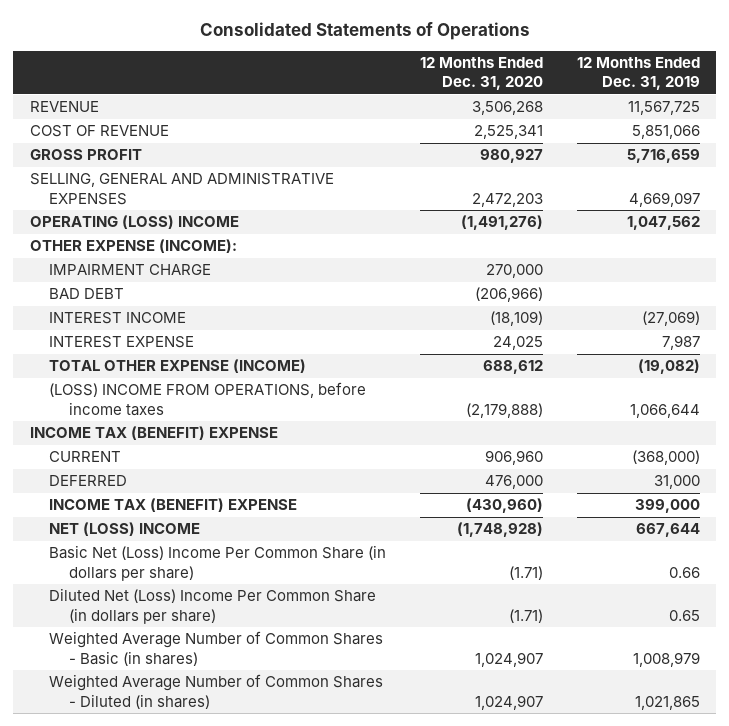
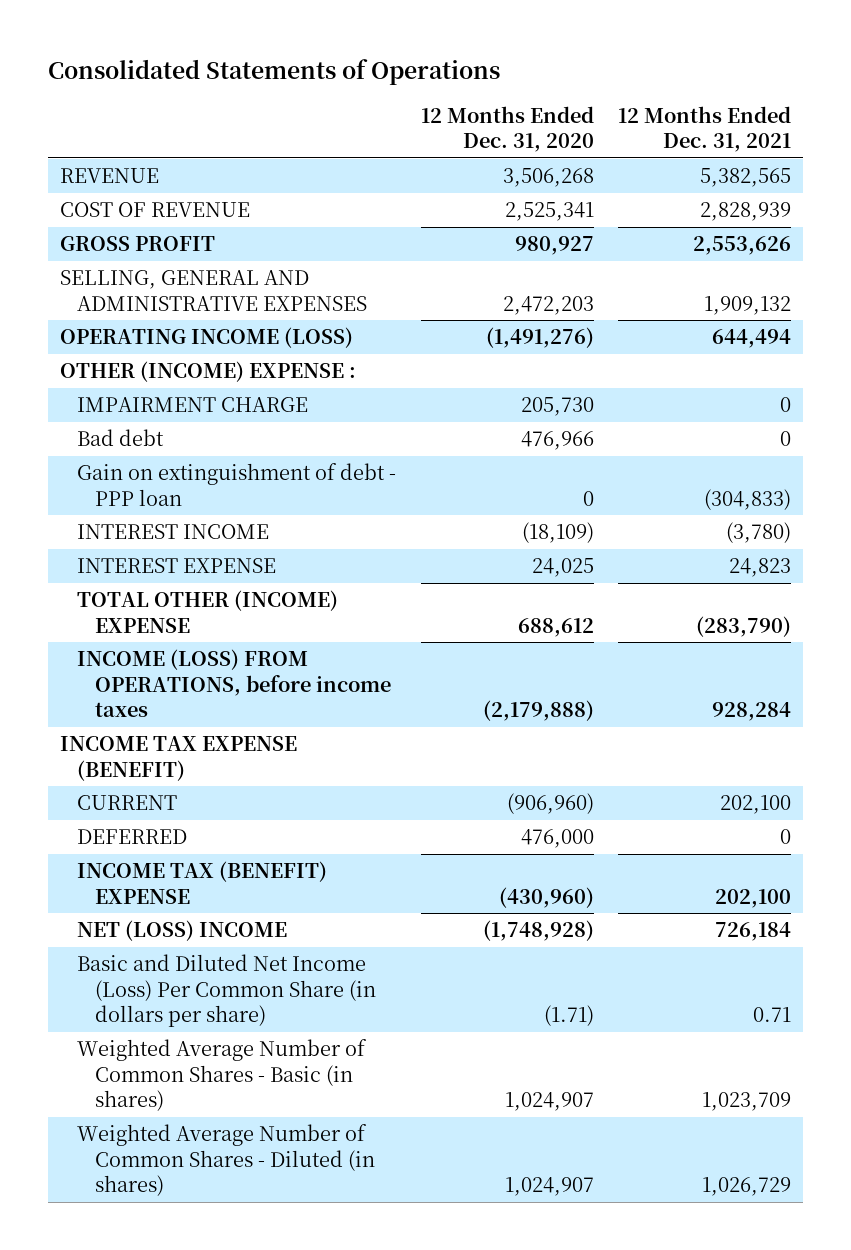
- | 12 Months Ended Dec. 31, 2020 | 12 Months Ended Dec. 31, 2019
+ | 12 Months Ended Dec. 31, 2020 | 12 Months Ended Dec. 31, 2021
- OPERATING (LOSS) INCOME | (1,491,276) | 1,047,562
- OTHER EXPENSE (INCOME):
- IMPAIRMENT CHARGE | 270,000 |
- BAD DEBT | (206,966) |
+ OPERATING INCOME (LOSS) | (1,491,276) | 644,494
+ OTHER (INCOME) EXPENSE :
+ IMPAIRMENT CHARGE | 205,730 | 0
+ Bad debt | 476,966 | 0
+ Gain on extinguishment of debt - PPP loan | 0 | (304,833)
- TOTAL OTHER EXPENSE (INCOME) | 688,612 | (19,082)
- (LOSS) INCOME FROM OPERATIONS, before income taxes | (2,179,888) | 1,066,644
- INCOME TAX (BENEFIT) EXPENSE
- CURRENT | 906,960 | (368,000)
+ TOTAL OTHER (INCOME) EXPENSE | 688,612 | (283,790)
+ INCOME (LOSS) FROM OPERATIONS, before income taxes | (2,179,888) | 928,284
+ INCOME TAX EXPENSE (BENEFIT)
+ CURRENT | (906,960) | 202,100
- Basic Net (Loss) Income Per Common Share (in dollars per share) | (1.71) | 0.66
- Diluted Net (Loss) Income Per Common Share (in dollars per share) | (1.71) | 0.65
+ Basic and Diluted Net Income (Loss) Per Common Share (in dollars per share) | (1.71) | 0.71

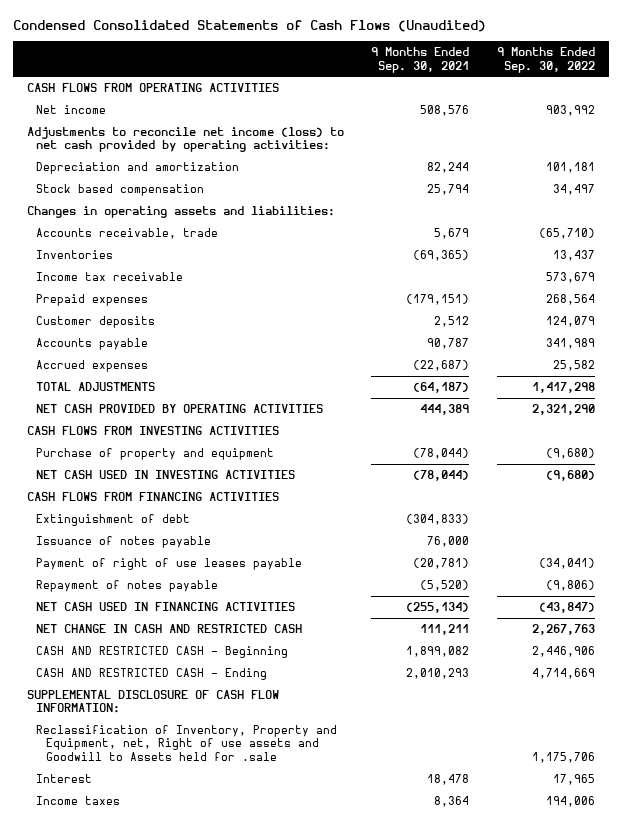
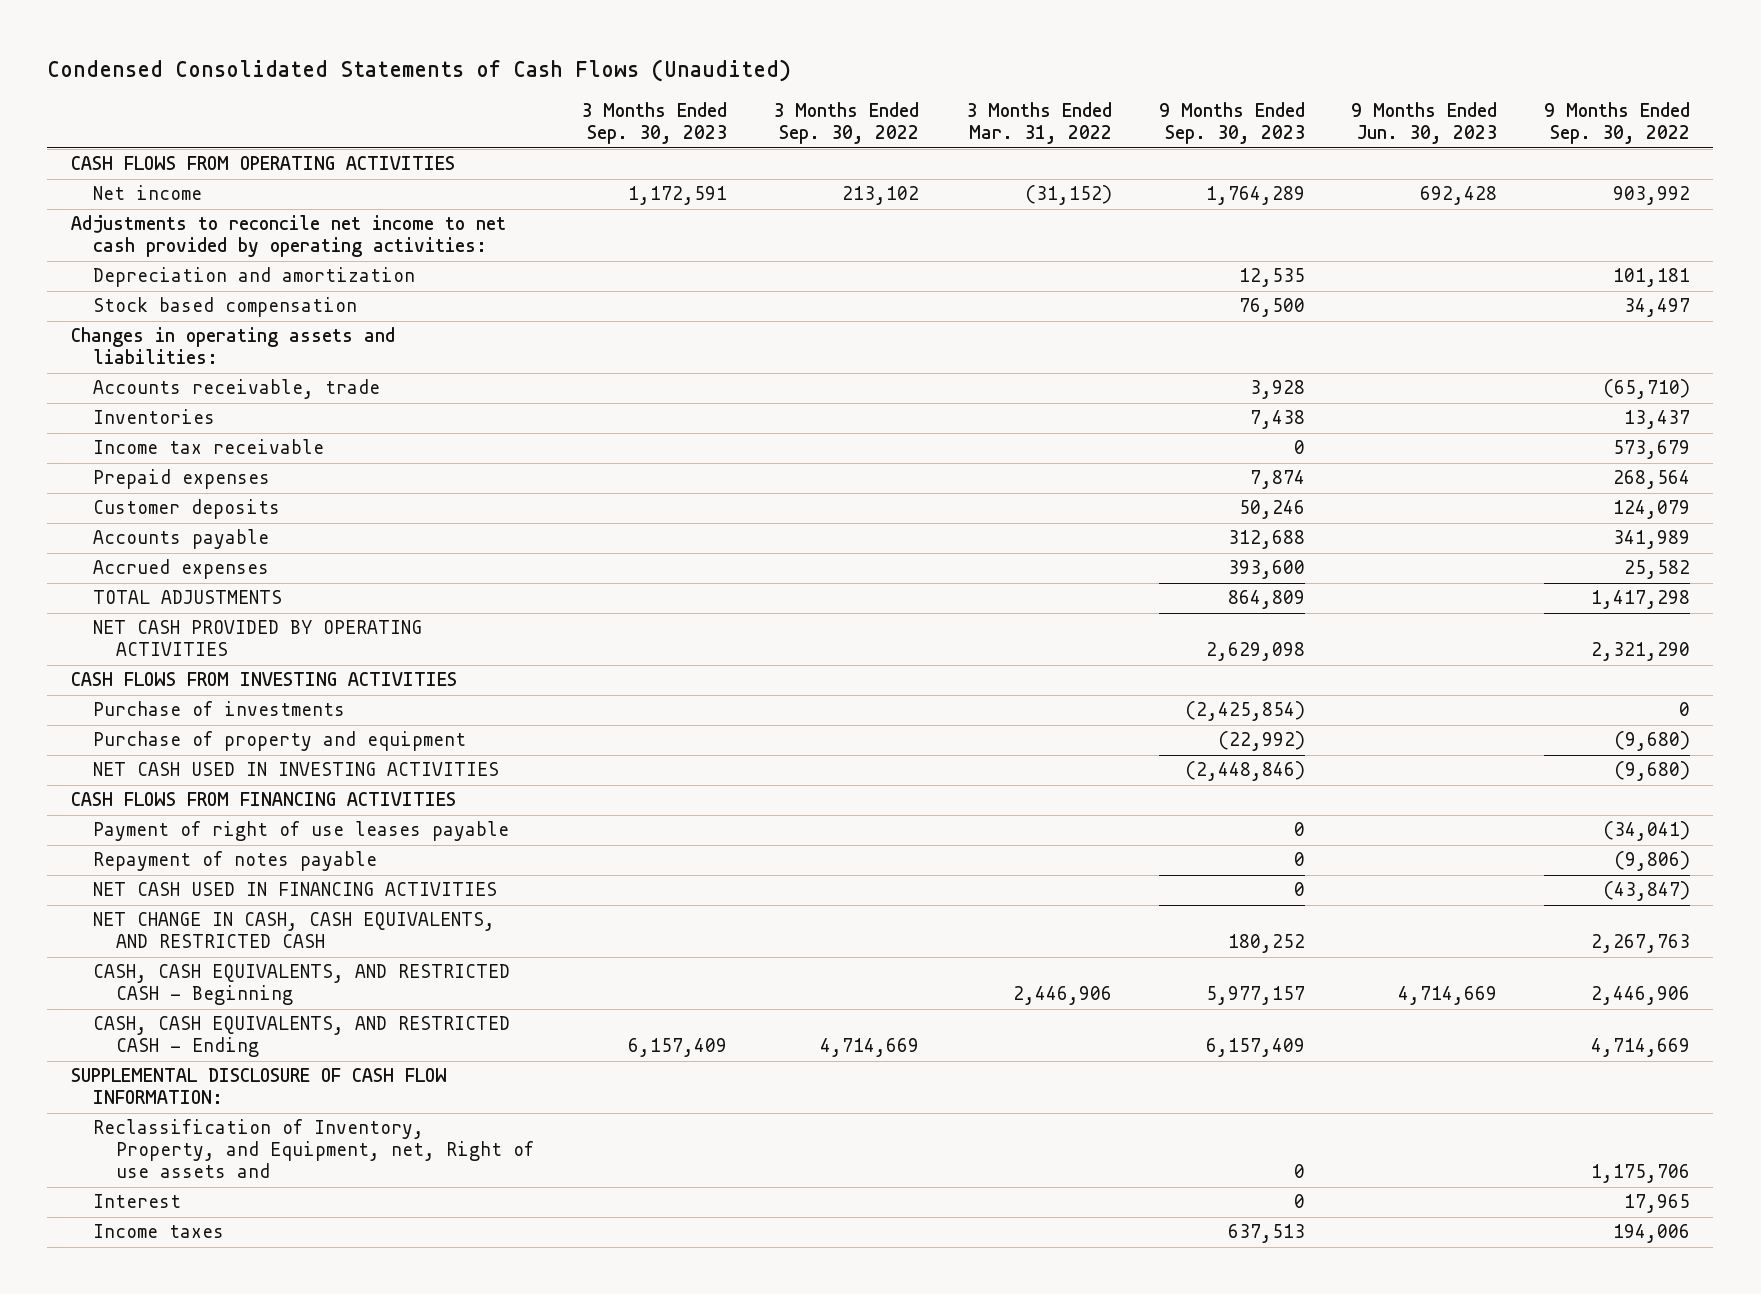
- | 9 Months Ended Sep. 30, 2021 | 9 Months Ended Sep. 30, 2022
+ | 3 Months Ended Sep. 30, 2023 | 3 Months Ended Sep. 30, 2022 | 3 Months Ended Mar. 31, 2022 | 9 Months Ended Sep. 30, 2023 | 9 Months Ended Jun. 30, 2023 | 9 Months Ended Sep. 30, 2022
- Adjustments to reconcile net income (loss) to net cash provided by operating activities:
+ Adjustments to reconcile net income to net cash provided by operating activities:
+ Purchase of investments | | | | (2,425,854) | | 0
- Extinguishment of debt | (304,833) |
- Issuance of notes payable | 76,000 |
- NET CHANGE IN CASH AND RESTRICTED CASH | 111,211 | 2,267,763
- CASH AND RESTRICTED CASH - Beginning | 1,899,082 | 2,446,906
- CASH AND RESTRICTED CASH - Ending | 2,010,293 | 4,714,669
+ NET CHANGE IN CASH, CASH EQUIVALENTS, AND RESTRICTED CASH | | | | 180,252 | | 2,267,763
+ CASH, CASH EQUIVALENTS, AND RESTRICTED CASH - Beginning | | | 2,446,906 | 5,977,157 | 4,714,669 | 2,446,906
+ CASH, CASH EQUIVALENTS, AND RESTRICTED CASH - Ending | 6,157,409 | 4,714,669 | | 6,157,409 | | 4,714,669
- Reclassification of Inventory, Property and Equipment, net, Right of use assets and Goodwill to Assets held for .sale | | 1,175,706
+ Reclassification of Inventory, Property, and Equipment, net, Right of use assets and | | | | 0 | | 1,175,706

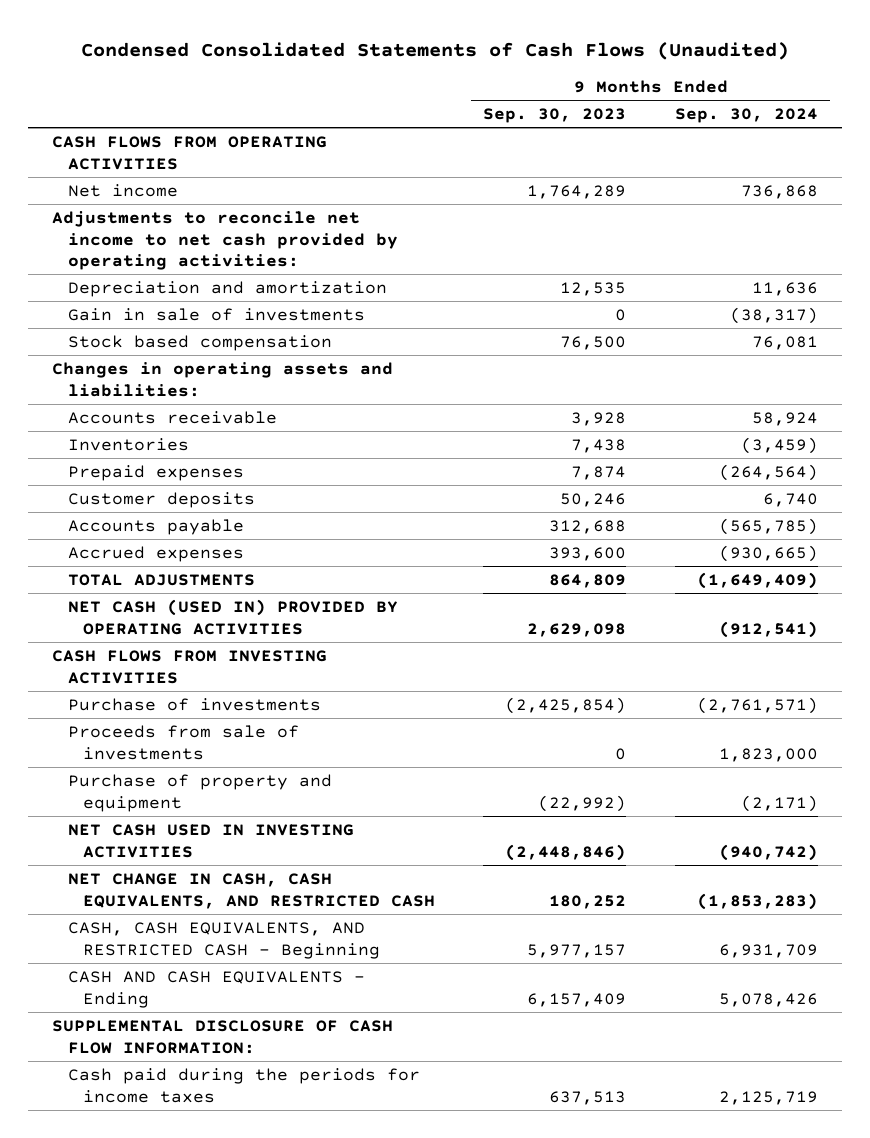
- | 3 Months Ended Sep. 30, 2023 | 3 Months Ended Sep. 30, 2022 | 3 Months Ended Mar. 31, 2022 | 9 Months Ended Sep. 30, 2023 | 9 Months Ended Jun. 30, 2023 | 9 Months Ended Sep. 30, 2022
+ | 9 Months Ended Sep. 30, 2023 | 9 Months Ended Sep. 30, 2024
+ Gain in sale of investments | 0 | (38,317)
- Accounts receivable, trade | | | | 3,928 | | (65,710)
+ Accounts receivable | 3,928 | 58,924
- Income tax receivable | | | | 0 | | 573,679
- NET CASH PROVIDED BY OPERATING ACTIVITIES | | | | 2,629,098 | | 2,321,290
+ NET CASH (USED IN) PROVIDED BY OPERATING ACTIVITIES | 2,629,098 | (912,541)
+ Proceeds from sale of investments | 0 | 1,823,000
- CASH FLOWS FROM FINANCING ACTIVITIES
- Payment of right of use leases payable | | | | 0 | | (34,041)
- Repayment of notes payable | | | | 0 | | (9,806)
- NET CASH USED IN FINANCING ACTIVITIES | | | | 0 | | (43,847)
- CASH, CASH EQUIVALENTS, AND RESTRICTED CASH - Ending | 6,157,409 | 4,714,669 | | 6,157,409 | | 4,714,669
+ CASH AND CASH EQUIVALENTS - Ending | 6,157,409 | 5,078,426
- Reclassification of Inventory, Property, and Equipment, net, Right of use assets and | | | | 0 | | 1,175,706
- Interest | | | | 0 | | 17,965
- Income taxes | | | | 637,513 | | 194,006
+ Cash paid during the periods for income taxes | 637,513 | 2,125,719

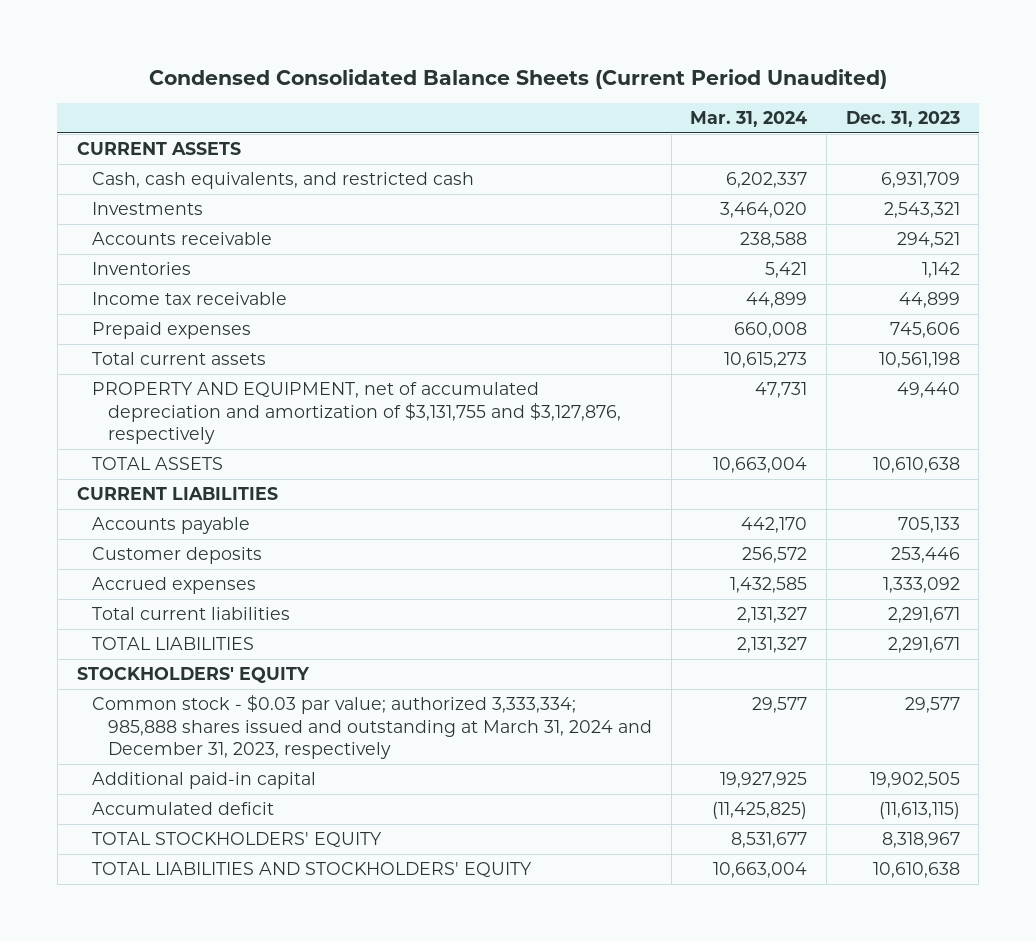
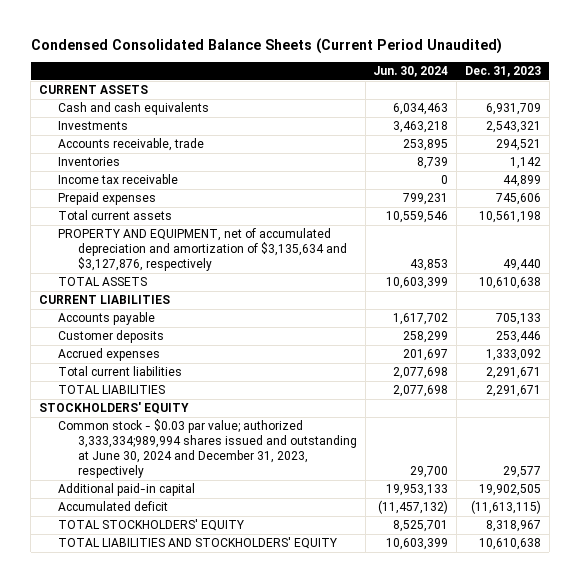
- | Mar. 31, 2024 | Dec. 31, 2023
+ | Jun. 30, 2024 | Dec. 31, 2023
- Cash, cash equivalents, and restricted cash | 6,202,337 | 6,931,709
+ Cash and cash equivalents | 6,034,463 | 6,931,709
- Accounts receivable | 238,588 | 294,521
+ Accounts receivable, trade | 253,895 | 294,521
- PROPERTY AND EQUIPMENT, net of accumulated depreciation and amortization of $3,131,755 and $3,127,876, respectively | 47,731 | 49,440
+ PROPERTY AND EQUIPMENT, net of accumulated depreciation and amortization of $3,135,634 and $3,127,876, respectively | 43,853 | 49,440
- Common stock - $0.03 par value; authorized 3,333,334; 985,888 shares issued and outstanding at March 31, 2024 and December 31, 2023, respectively | 29,577 | 29,577
+ Common stock - $0.03 par value; authorized 3,333,334;989,994 shares issued and outstanding at June 30, 2024 and December 31, 2023, respectively | 29,700 | 29,577

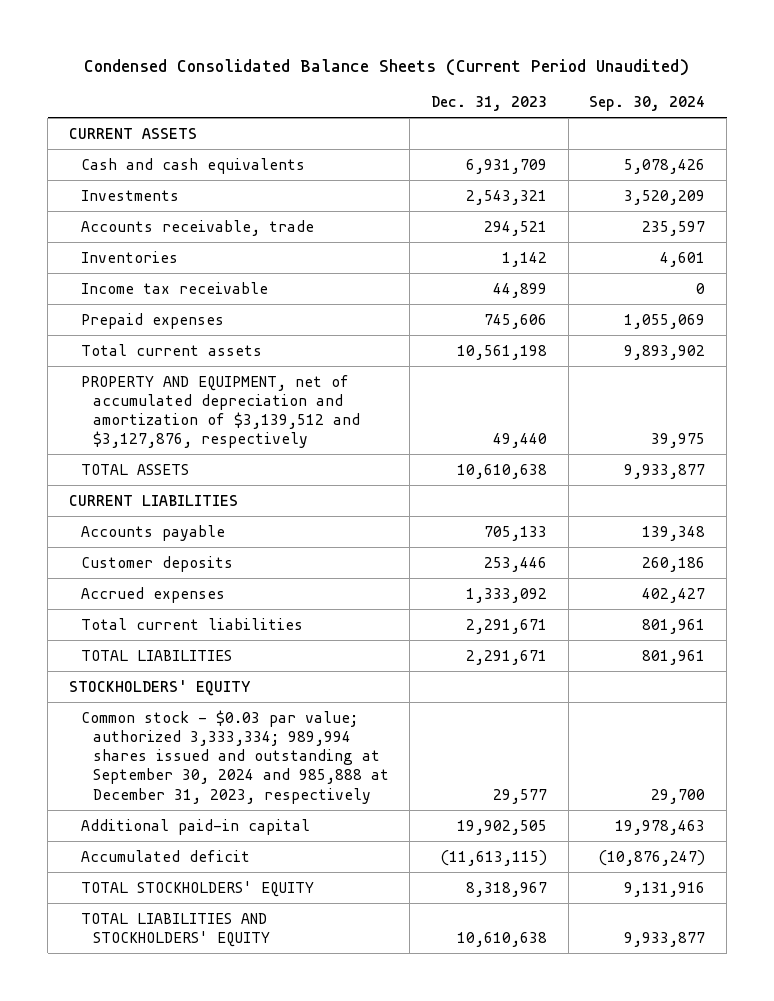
- | Jun. 30, 2024 | Dec. 31, 2023
+ | Dec. 31, 2023 | Sep. 30, 2024
- PROPERTY AND EQUIPMENT, net of accumulated depreciation and amortization of $3,135,634 and $3,127,876, respectively | 43,853 | 49,440
+ PROPERTY AND EQUIPMENT, net of accumulated depreciation and amortization of $3,139,512 and $3,127,876, respectively | 49,440 | 39,975
- Common stock - $0.03 par value; authorized 3,333,334;989,994 shares issued and outstanding at June 30, 2024 and December 31, 2023, respectively | 29,700 | 29,577
+ Common stock - $0.03 par value; authorized 3,333,334; 989,994 shares issued and outstanding at September 30, 2024 and 985,888 at December 31, 2023, respectively | 29,577 | 29,700

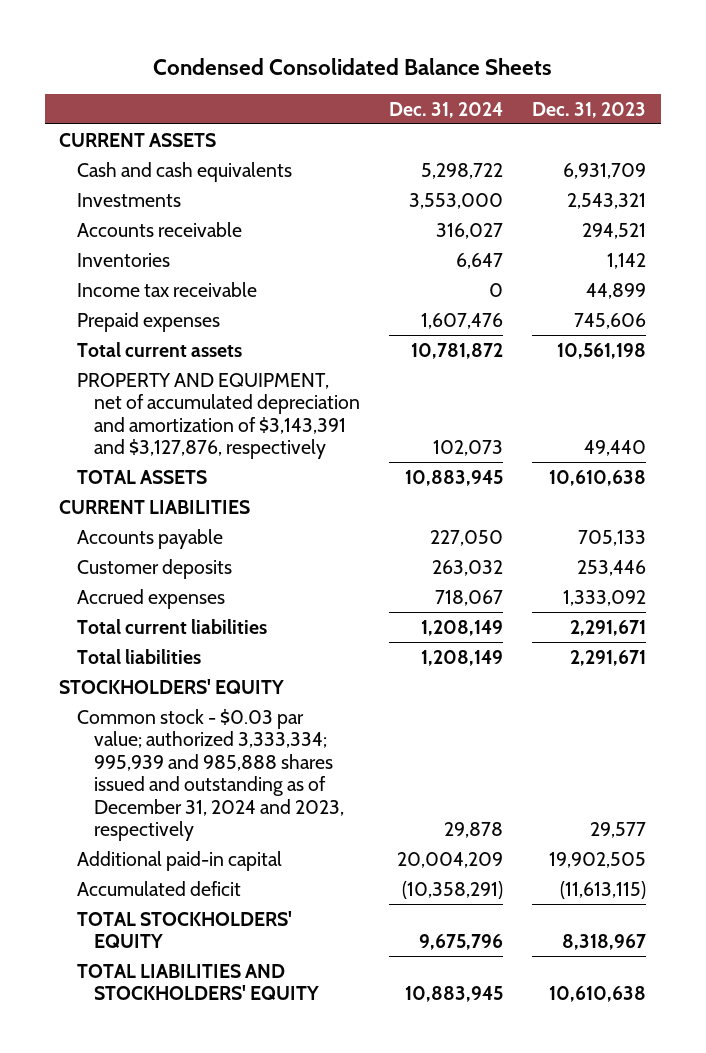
- Condensed Consolidated Balance Sheets (Current Period Unaudited)
+ Condensed Consolidated Balance Sheets
- | Dec. 31, 2023 | Sep. 30, 2024
+ | Dec. 31, 2024 | Dec. 31, 2023
- Accounts receivable, trade | 294,521 | 235,597
+ Accounts receivable | 316,027 | 294,521
- PROPERTY AND EQUIPMENT, net of accumulated depreciation and amortization of $3,139,512 and $3,127,876, respectively | 49,440 | 39,975
+ PROPERTY AND EQUIPMENT, net of accumulated depreciation and amortization of $3,143,391 and $3,127,876, respectively | 102,073 | 49,440
- TOTAL LIABILITIES | 2,291,671 | 801,961
+ Total liabilities | 1,208,149 | 2,291,671
- Common stock - $0.03 par value; authorized 3,333,334; 989,994 shares issued and outstanding at September 30, 2024 and 985,888 at December 31, 2023, respectively | 29,577 | 29,700
+ Common stock - $0.03 par value; authorized 3,333,334; 995,939 and 985,888 shares issued and outstanding as of December 31, 2024 and 2023, respectively | 29,878 | 29,577

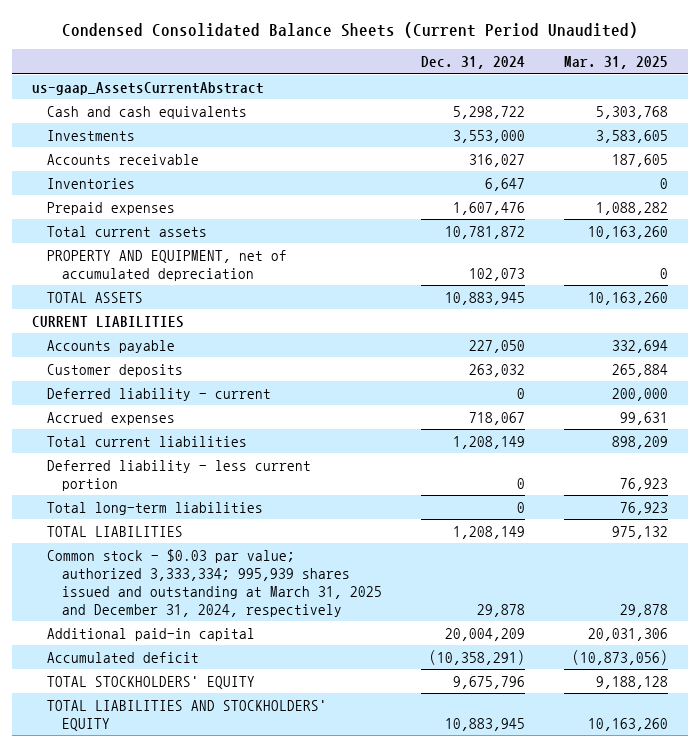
- Condensed Consolidated Balance Sheets
+ Condensed Consolidated Balance Sheets (Current Period Unaudited)
- | Dec. 31, 2024 | Dec. 31, 2023
+ | Dec. 31, 2024 | Mar. 31, 2025
- CURRENT ASSETS
+ us-gaap_AssetsCurrentAbstract
- Income tax receivable | 0 | 44,899
- PROPERTY AND EQUIPMENT, net of accumulated depreciation and amortization of $3,143,391 and $3,127,876, respectively | 102,073 | 49,440
+ PROPERTY AND EQUIPMENT, net of accumulated depreciation | 102,073 | 0
+ Deferred liability - current | 0 | 200,000
- Total liabilities | 1,208,149 | 2,291,671
- STOCKHOLDERS' EQUITY
- Common stock - $0.03 par value; authorized 3,333,334; 995,939 and 985,888 shares issued and outstanding as of December 31, 2024 and 2023, respectively | 29,878 | 29,577
+ Deferred liability - less current portion | 0 | 76,923
+ Total long-term liabilities | 0 | 76,923
+ TOTAL LIABILITIES | 1,208,149 | 975,132
+ Common stock - $0.03 par value; authorized 3,333,334; 995,939 shares issued and outstanding at March 31, 2025 and December 31, 2024, respectively | 29,878 | 29,878

